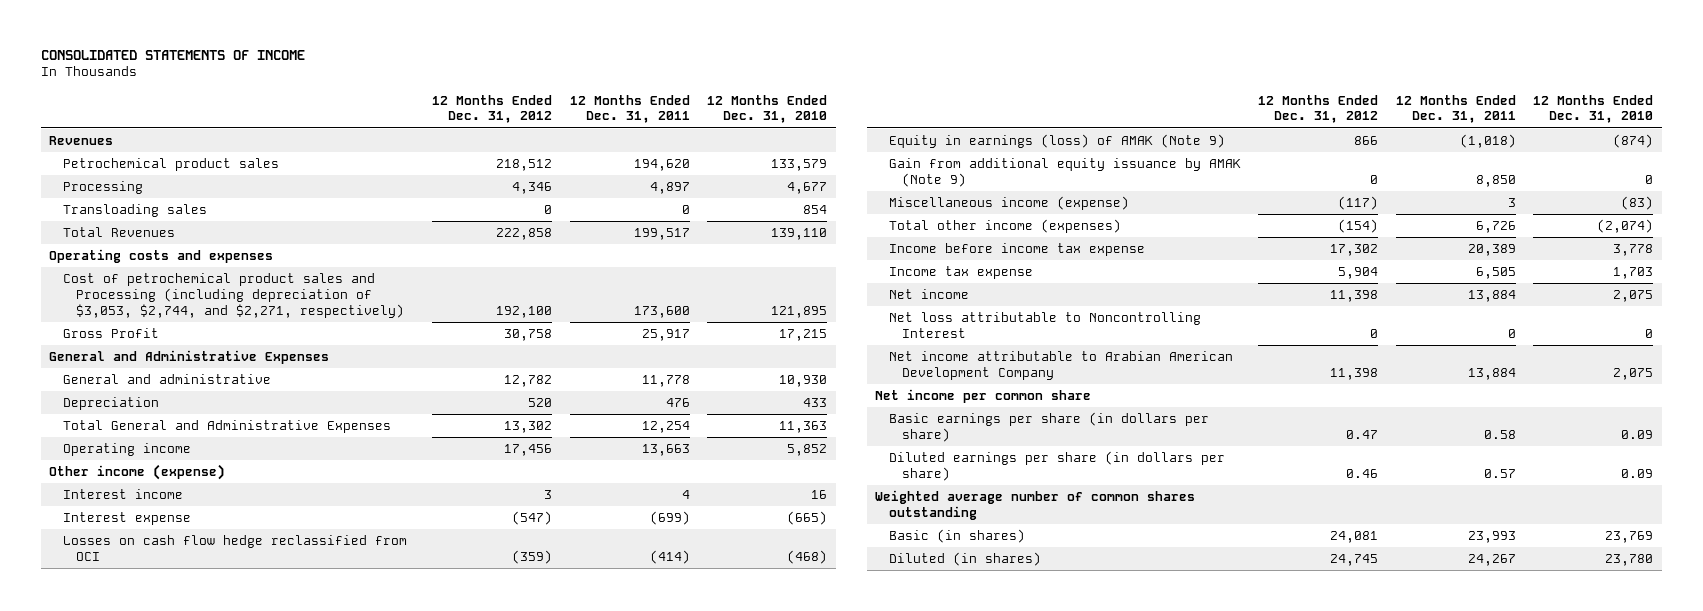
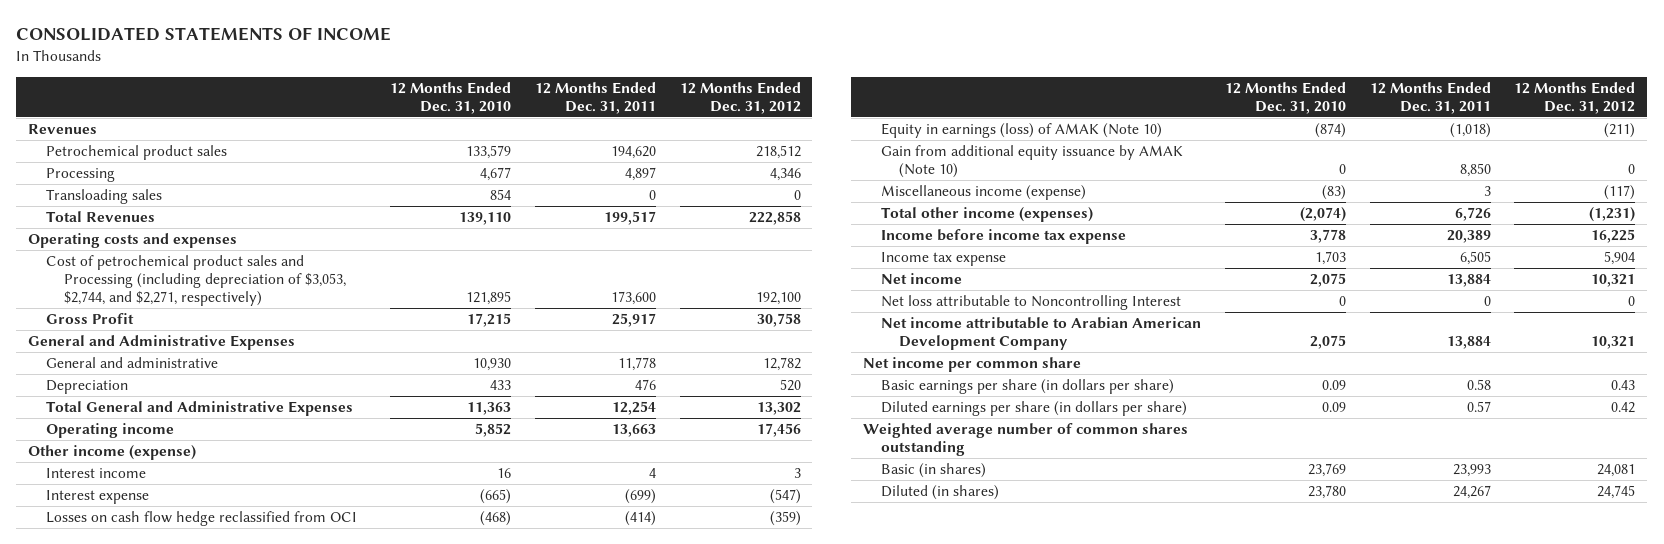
- | 12 Months Ended Dec. 31, 2012 | 12 Months Ended Dec. 31, 2011 | 12 Months Ended Dec. 31, 2010
+ | 12 Months Ended Dec. 31, 2010 | 12 Months Ended Dec. 31, 2011 | 12 Months Ended Dec. 31, 2012
- Equity in earnings (loss) of AMAK (Note 9) | 866 | (1,018) | (874)
- Gain from additional equity issuance by AMAK (Note 9) | 0 | 8,850 | 0
+ Equity in earnings (loss) of AMAK (Note 10) | (874) | (1,018) | (211)
+ Gain from additional equity issuance by AMAK (Note 10) | 0 | 8,850 | 0
- Total other income (expenses) | (154) | 6,726 | (2,074)
- Income before income tax expense | 17,302 | 20,389 | 3,778
+ Total other income (expenses) | (2,074) | 6,726 | (1,231)
+ Income before income tax expense | 3,778 | 20,389 | 16,225
- Net income | 11,398 | 13,884 | 2,075
+ Net income | 2,075 | 13,884 | 10,321
- Net income attributable to Arabian American Development Company | 11,398 | 13,884 | 2,075
+ Net income attributable to Arabian American Development Company | 2,075 | 13,884 | 10,321
- Basic earnings per share (in dollars per share) | 0.47 | 0.58 | 0.09
- Diluted earnings per share (in dollars per share) | 0.46 | 0.57 | 0.09
+ Basic earnings per share (in dollars per share) | 0.09 | 0.58 | 0.43
+ Diluted earnings per share (in dollars per share) | 0.09 | 0.57 | 0.42

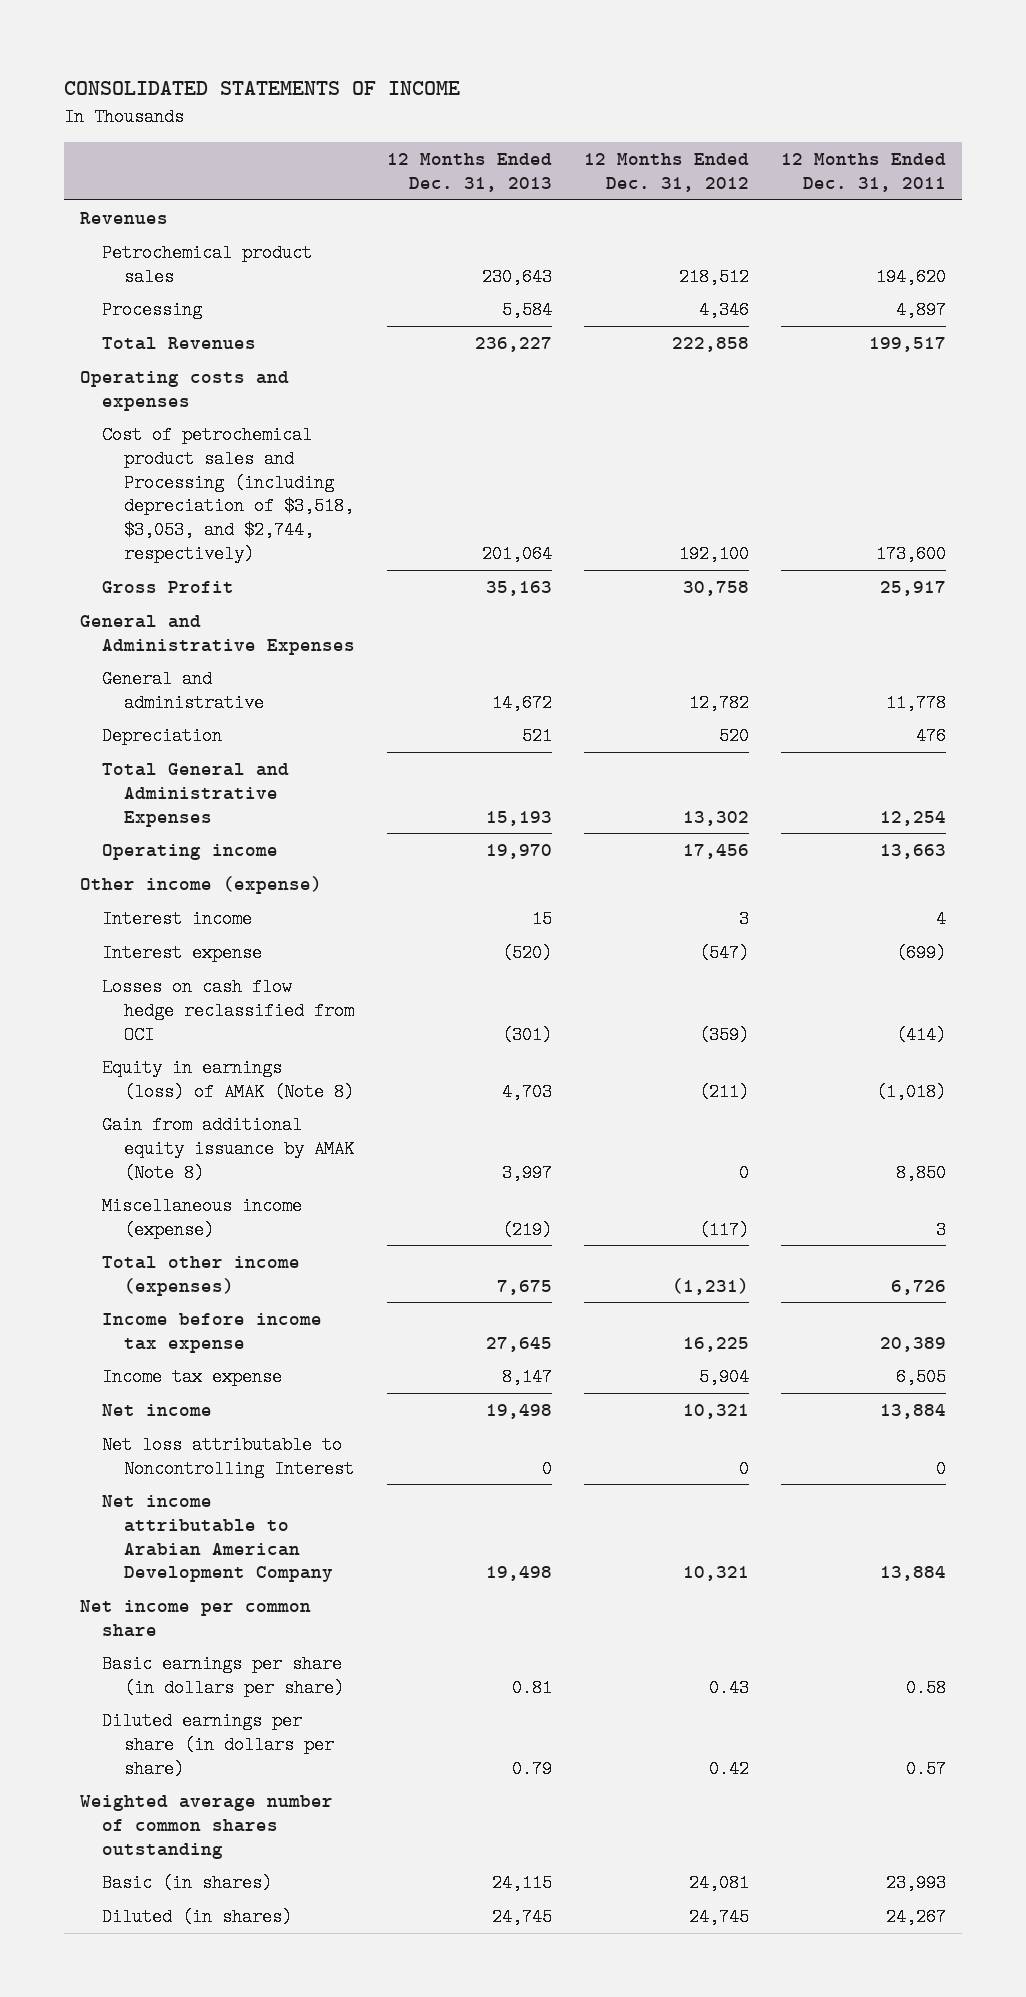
- | 12 Months Ended Dec. 31, 2010 | 12 Months Ended Dec. 31, 2011 | 12 Months Ended Dec. 31, 2012
+ | 12 Months Ended Dec. 31, 2013 | 12 Months Ended Dec. 31, 2012 | 12 Months Ended Dec. 31, 2011
- Transloading sales | 854 | 0 | 0
- Cost of petrochemical product sales and Processing (including depreciation of $3,053, $2,744, and $2,271, respectively) | 121,895 | 173,600 | 192,100
+ Cost of petrochemical product sales and Processing (including depreciation of $3,518, $3,053, and $2,744, respectively) | 201,064 | 192,100 | 173,600
- Equity in earnings (loss) of AMAK (Note 10) | (874) | (1,018) | (211)
- Gain from additional equity issuance by AMAK (Note 10) | 0 | 8,850 | 0
+ Equity in earnings (loss) of AMAK (Note 8) | 4,703 | (211) | (1,018)
+ Gain from additional equity issuance by AMAK (Note 8) | 3,997 | 0 | 8,850

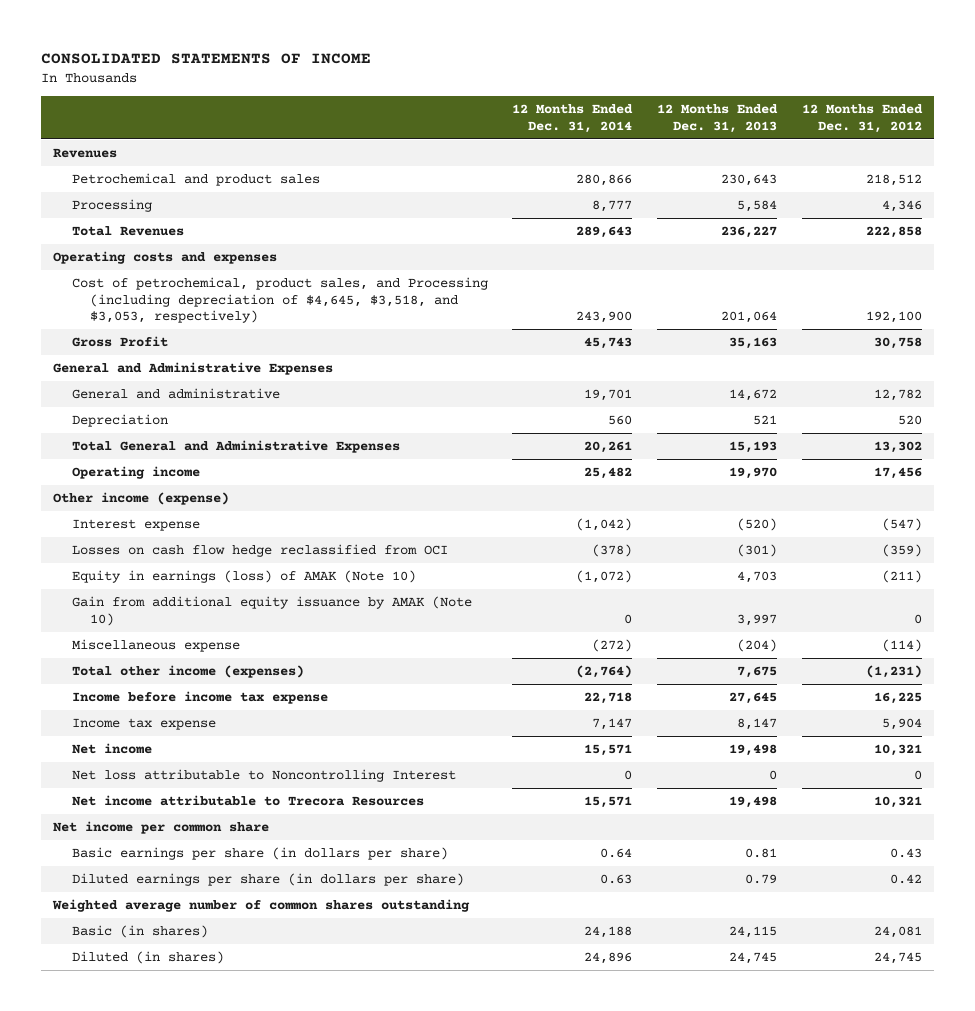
- | 12 Months Ended Dec. 31, 2013 | 12 Months Ended Dec. 31, 2012 | 12 Months Ended Dec. 31, 2011
+ | 12 Months Ended Dec. 31, 2014 | 12 Months Ended Dec. 31, 2013 | 12 Months Ended Dec. 31, 2012
- Petrochemical product sales | 230,643 | 218,512 | 194,620
+ Petrochemical and product sales | 280,866 | 230,643 | 218,512
- Cost of petrochemical product sales and Processing (including depreciation of $3,518, $3,053, and $2,744, respectively) | 201,064 | 192,100 | 173,600
+ Cost of petrochemical, product sales, and Processing (including depreciation of $4,645, $3,518, and $3,053, respectively) | 243,900 | 201,064 | 192,100
- Interest income | 15 | 3 | 4
- Equity in earnings (loss) of AMAK (Note 8) | 4,703 | (211) | (1,018)
- Gain from additional equity issuance by AMAK (Note 8) | 3,997 | 0 | 8,850
- Miscellaneous income (expense) | (219) | (117) | 3
+ Equity in earnings (loss) of AMAK (Note 10) | (1,072) | 4,703 | (211)
+ Gain from additional equity issuance by AMAK (Note 10) | 0 | 3,997 | 0
+ Miscellaneous expense | (272) | (204) | (114)
- Net income attributable to Arabian American Development Company | 19,498 | 10,321 | 13,884
+ Net income attributable to Trecora Resources | 15,571 | 19,498 | 10,321

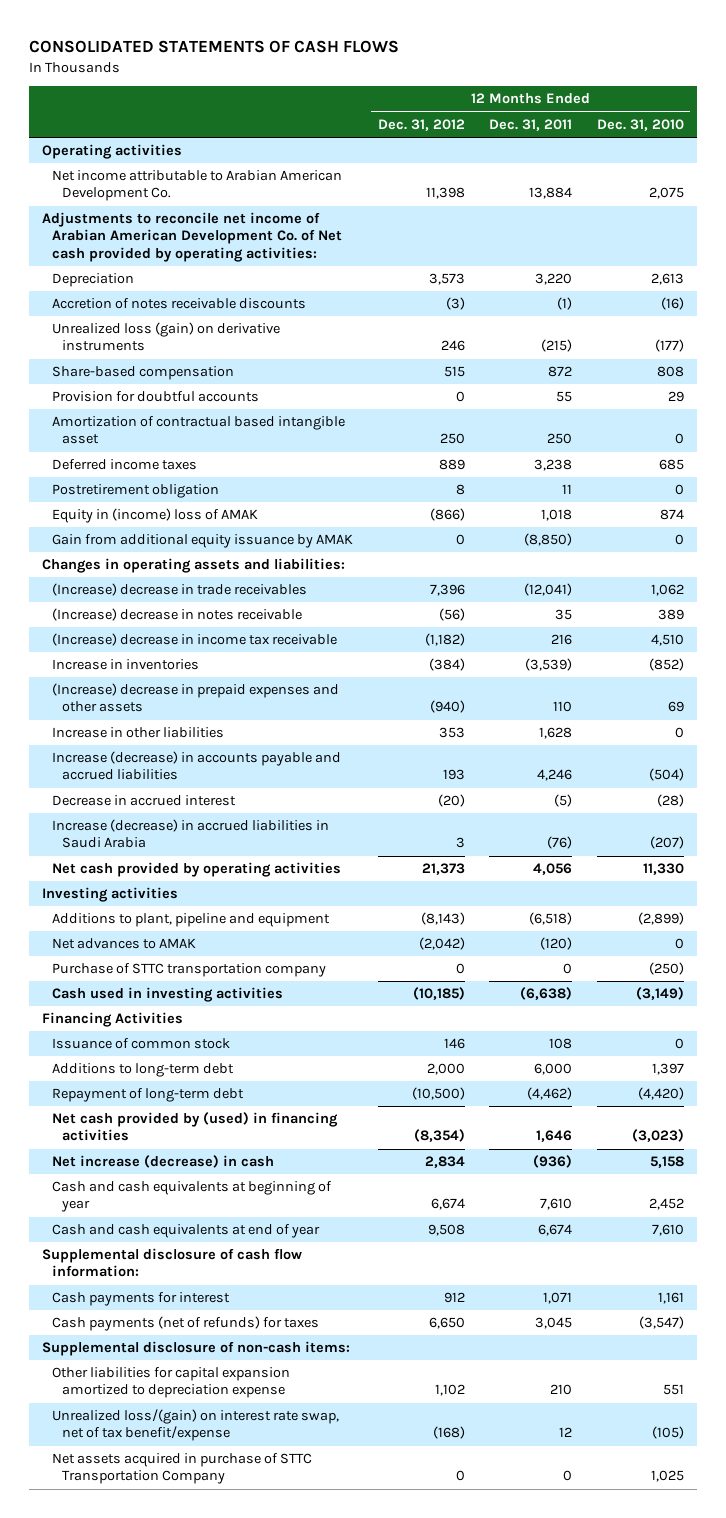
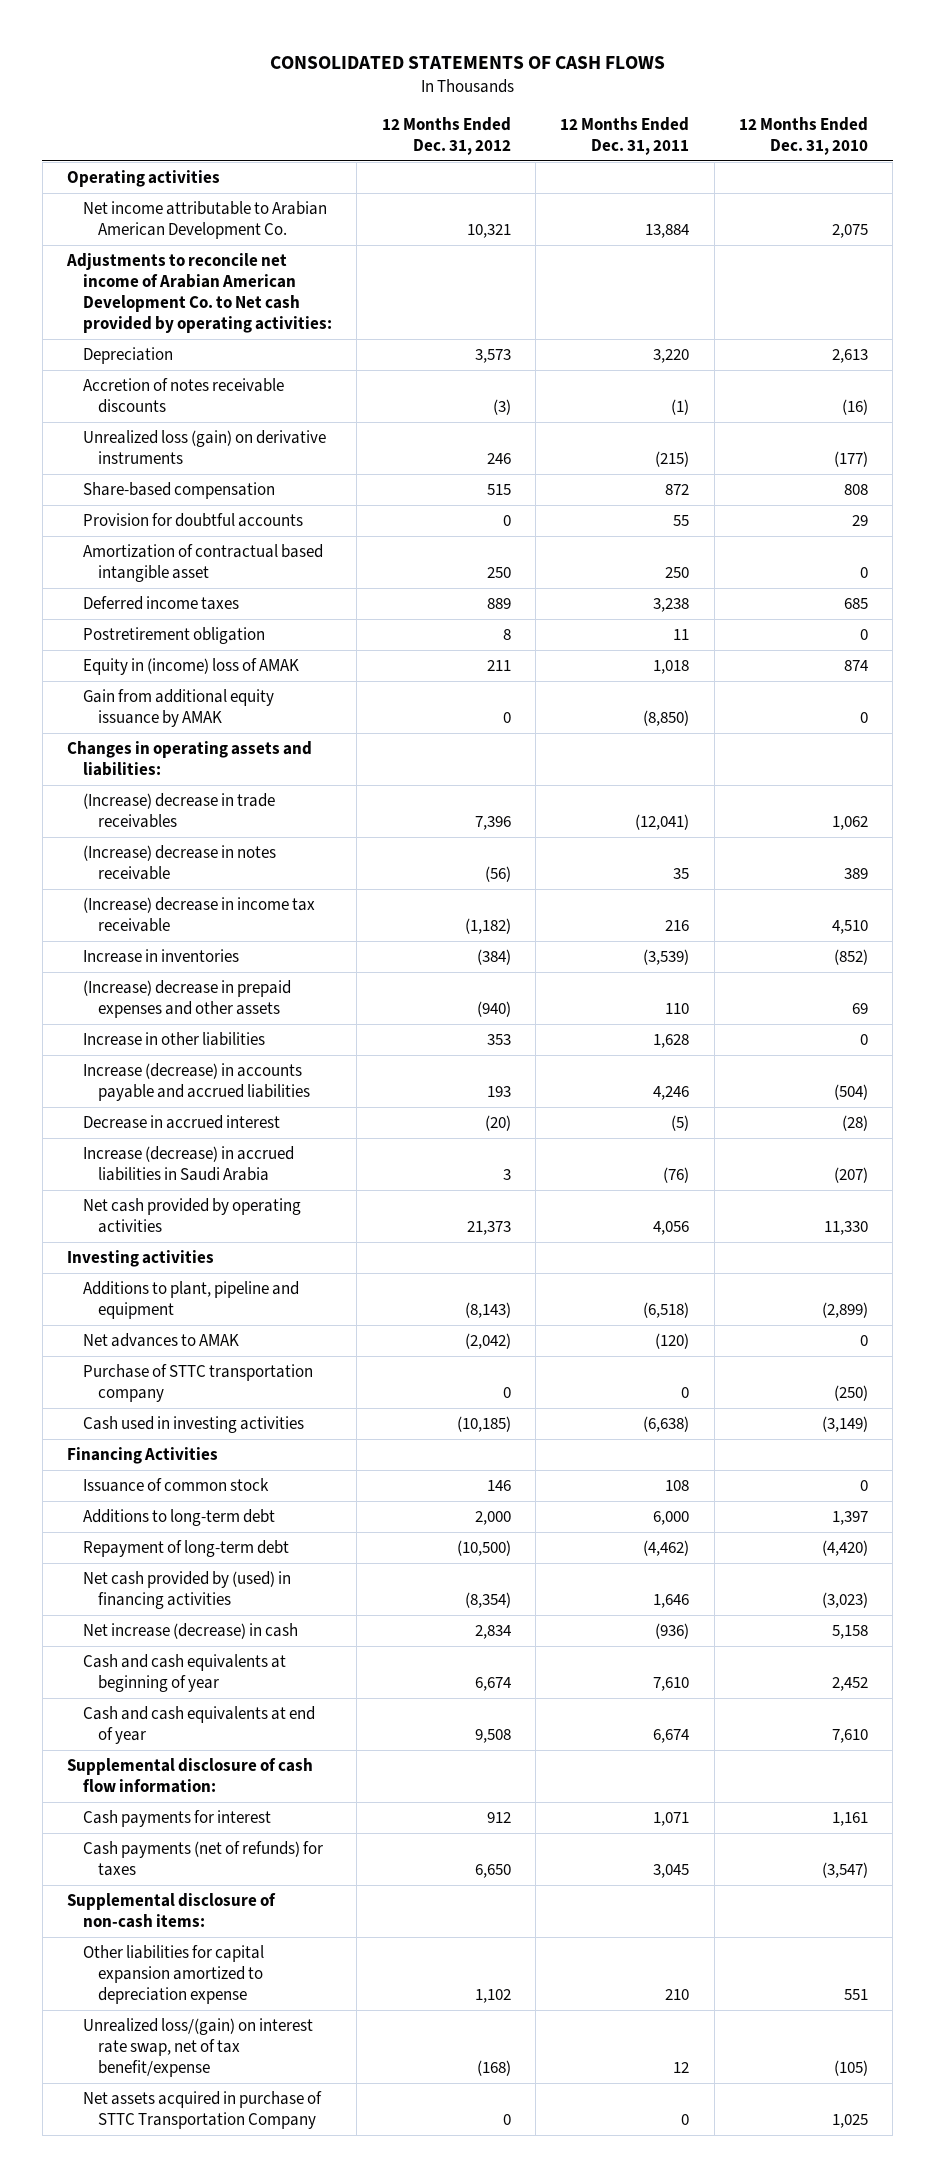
- Net income attributable to Arabian American Development Co. | 11,398 | 13,884 | 2,075
- Adjustments to reconcile net income of Arabian American Development Co. of Net cash provided by operating activities:
+ Net income attributable to Arabian American Development Co. | 10,321 | 13,884 | 2,075
+ Adjustments to reconcile net income of Arabian American Development Co. to Net cash provided by operating activities:
- Equity in (income) loss of AMAK | (866) | 1,018 | 874
+ Equity in (income) loss of AMAK | 211 | 1,018 | 874

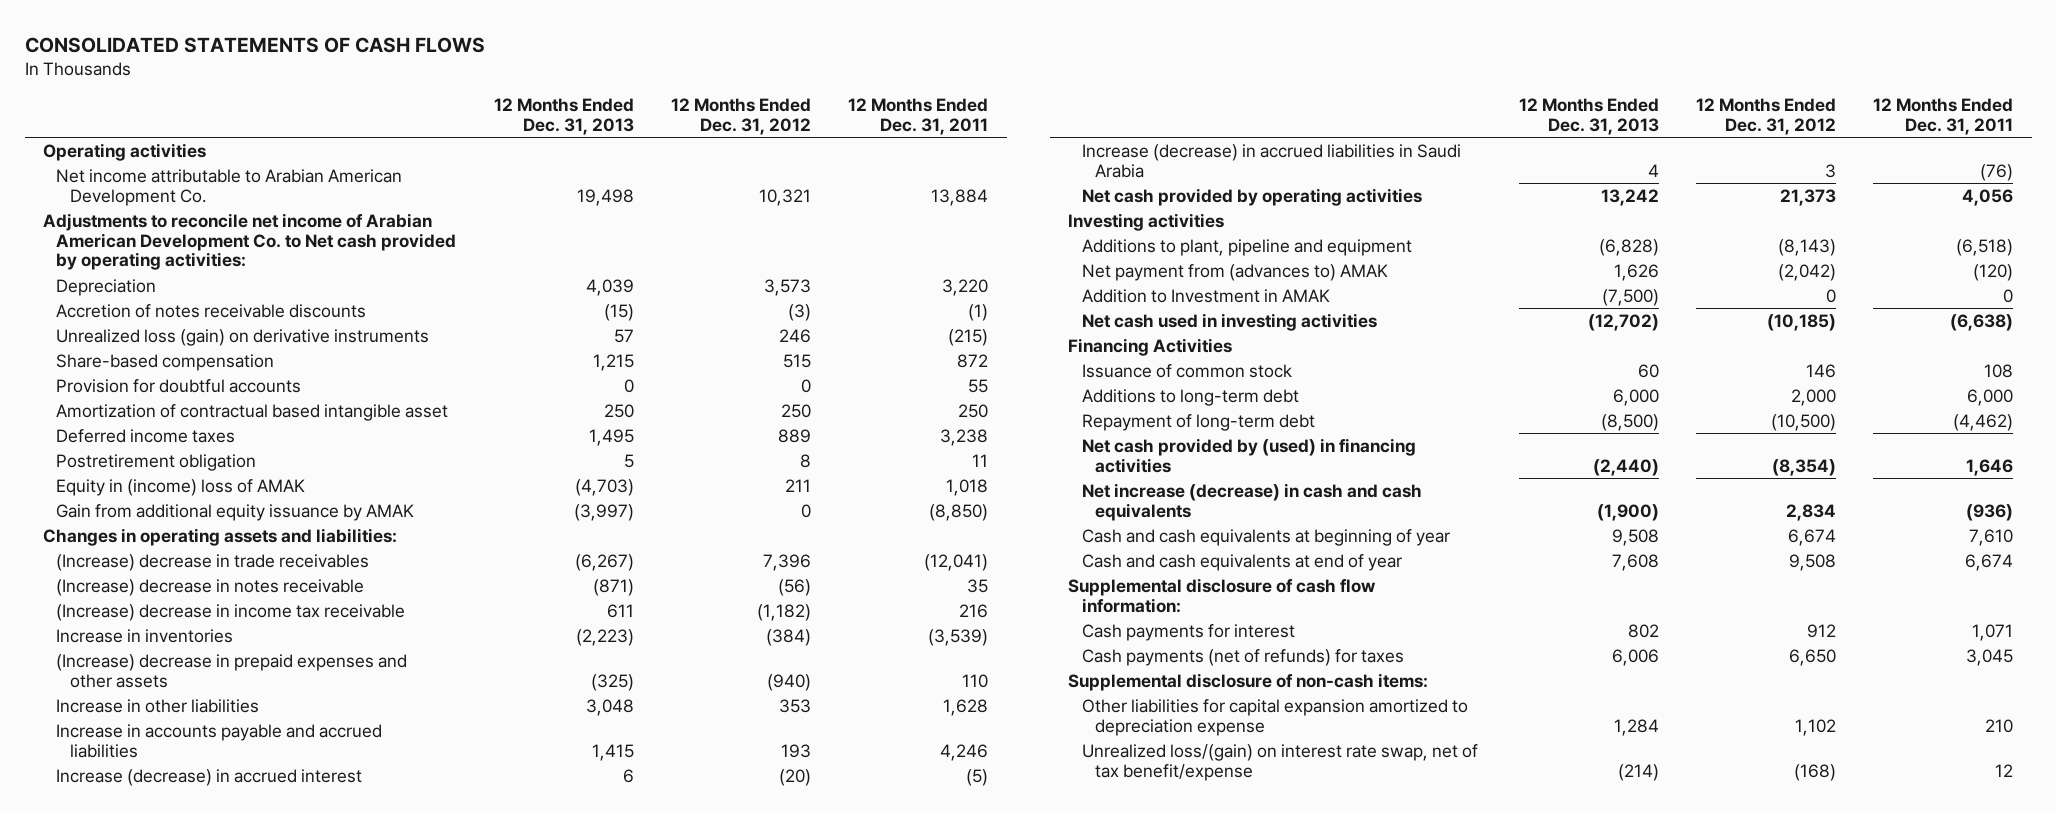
- | 12 Months Ended Dec. 31, 2012 | 12 Months Ended Dec. 31, 2011 | 12 Months Ended Dec. 31, 2010
+ | 12 Months Ended Dec. 31, 2013 | 12 Months Ended Dec. 31, 2012 | 12 Months Ended Dec. 31, 2011
- Increase (decrease) in accounts payable and accrued liabilities | 193 | 4,246 | (504)
- Decrease in accrued interest | (20) | (5) | (28)
+ Increase in accounts payable and accrued liabilities | 1,415 | 193 | 4,246
+ Increase (decrease) in accrued interest | 6 | (20) | (5)
- Net advances to AMAK | (2,042) | (120) | 0
- Purchase of STTC transportation company | 0 | 0 | (250)
- Cash used in investing activities | (10,185) | (6,638) | (3,149)
+ Net payment from (advances to) AMAK | 1,626 | (2,042) | (120)
+ Addition to Investment in AMAK | (7,500) | 0 | 0
+ Net cash used in investing activities | (12,702) | (10,185) | (6,638)
- Net increase (decrease) in cash | 2,834 | (936) | 5,158
+ Net increase (decrease) in cash and cash equivalents | (1,900) | 2,834 | (936)
- Net assets acquired in purchase of STTC Transportation Company | 0 | 0 | 1,025

